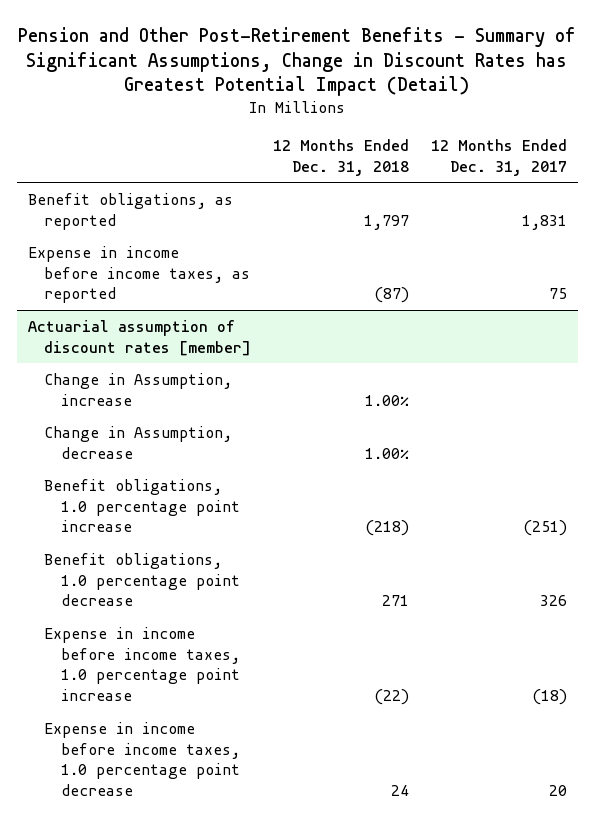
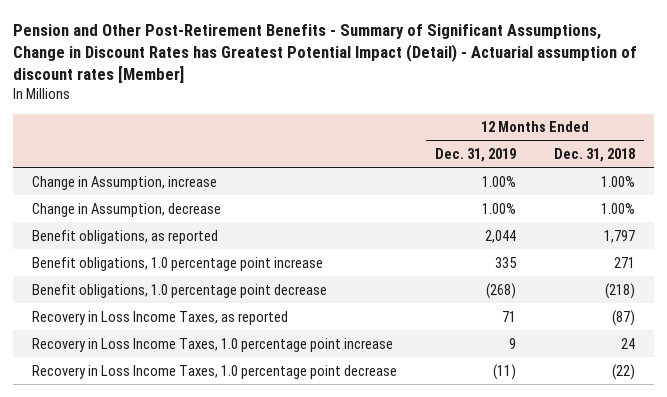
- Pension and Other Post-Retirement Benefits - Summary of Significant Assumptions, Change in Discount Rates has Greatest Potential Impact (Detail)
+ Pension and Other Post-Retirement Benefits - Summary of Significant Assumptions, Change in Discount Rates has Greatest Potential Impact (Detail) - Actuarial assumption of discount rates [Member]
- | 12 Months Ended Dec. 31, 2018 | 12 Months Ended Dec. 31, 2017
+ | 12 Months Ended Dec. 31, 2019 | 12 Months Ended Dec. 31, 2018
- Expense in income before income taxes, as reported | (87) | 75
- Actuarial assumption of discount rates [member]
- Benefit obligations, 1.0 percentage point increase | (218) | (251)
- Benefit obligations, 1.0 percentage point decrease | 271 | 326
- Expense in income before income taxes, 1.0 percentage point increase | (22) | (18)
- Expense in income before income taxes, 1.0 percentage point decrease | 24 | 20
moved down: Benefit obligations, as reported | 2,044 | 1,797
+ Benefit obligations, 1.0 percentage point increase | 335 | 271
+ Benefit obligations, 1.0 percentage point decrease | (268) | (218)
+ Recovery in Loss Income Taxes, as reported | 71 | (87)
+ Recovery in Loss Income Taxes, 1.0 percentage point increase | 9 | 24
+ Recovery in Loss Income Taxes, 1.0 percentage point decrease | (11) | (22)

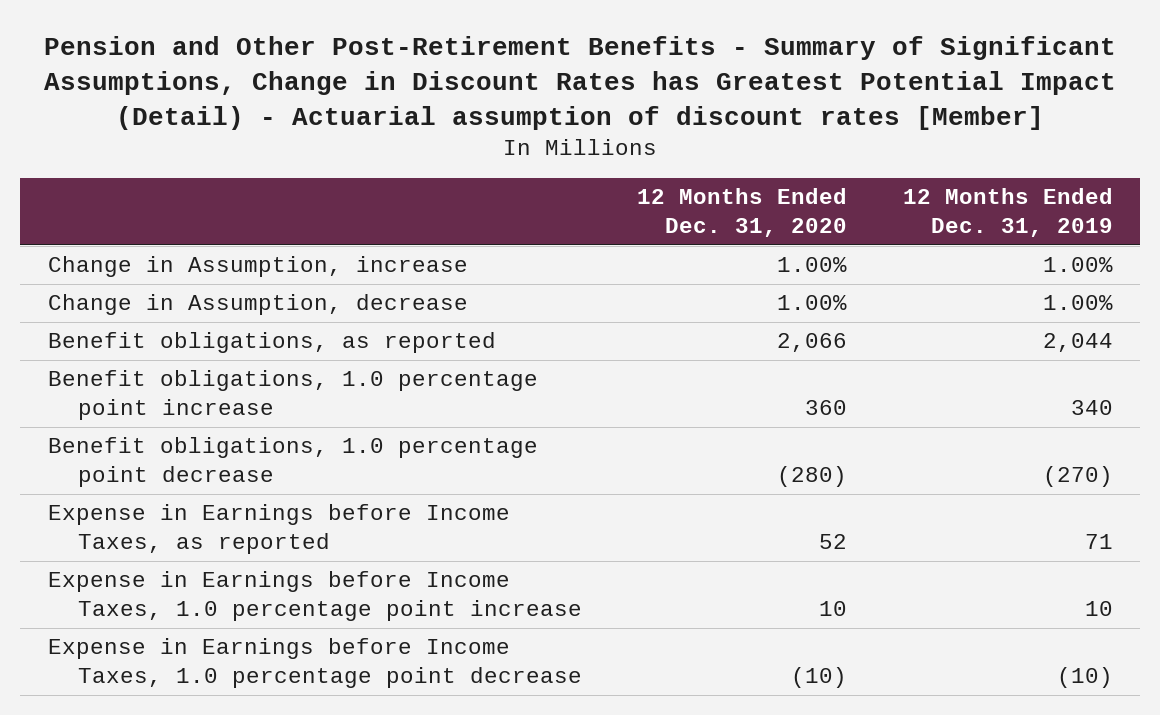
- | 12 Months Ended Dec. 31, 2019 | 12 Months Ended Dec. 31, 2018
+ | 12 Months Ended Dec. 31, 2020 | 12 Months Ended Dec. 31, 2019
- Benefit obligations, 1.0 percentage point increase | 335 | 271
- Benefit obligations, 1.0 percentage point decrease | (268) | (218)
- Recovery in Loss Income Taxes, as reported | 71 | (87)
- Recovery in Loss Income Taxes, 1.0 percentage point increase | 9 | 24
- Recovery in Loss Income Taxes, 1.0 percentage point decrease | (11) | (22)
+ Benefit obligations, 1.0 percentage point increase | 360 | 340
+ Benefit obligations, 1.0 percentage point decrease | (280) | (270)
+ Expense in Earnings before Income Taxes, as reported | 52 | 71
+ Expense in Earnings before Income Taxes, 1.0 percentage point increase | 10 | 10
+ Expense in Earnings before Income Taxes, 1.0 percentage point decrease | (10) | (10)

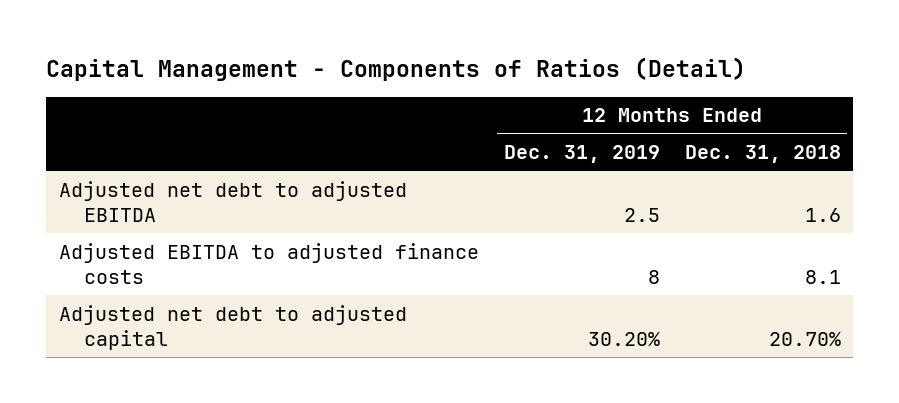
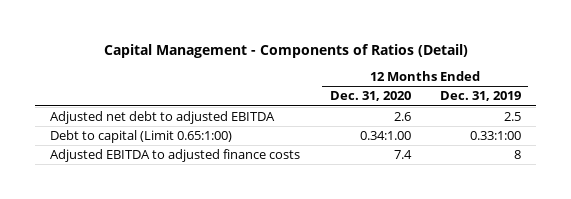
- | 12 Months Ended Dec. 31, 2019 | 12 Months Ended Dec. 31, 2018
+ | 12 Months Ended Dec. 31, 2020 | 12 Months Ended Dec. 31, 2019
+ Debt to capital (Limit 0.65:1:00) | 0.34:1.00 | 0.33:1:00
- Adjusted net debt to adjusted capital | 30.20% | 20.70%

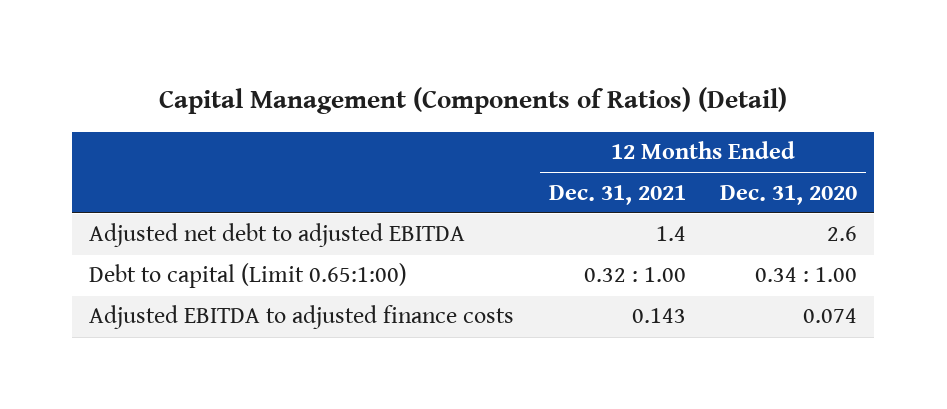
- Capital Management - Components of Ratios (Detail)
+ Capital Management (Components of Ratios) (Detail)
- | 12 Months Ended Dec. 31, 2020 | 12 Months Ended Dec. 31, 2019
+ | 12 Months Ended Dec. 31, 2021 | 12 Months Ended Dec. 31, 2020
- Debt to capital (Limit 0.65:1:00) | 0.34:1.00 | 0.33:1:00
- Adjusted EBITDA to adjusted finance costs | 7.4 | 8
+ Debt to capital (Limit 0.65:1:00) | 0.32 : 1.00 | 0.34 : 1.00
+ Adjusted EBITDA to adjusted finance costs | 0.143 | 0.074

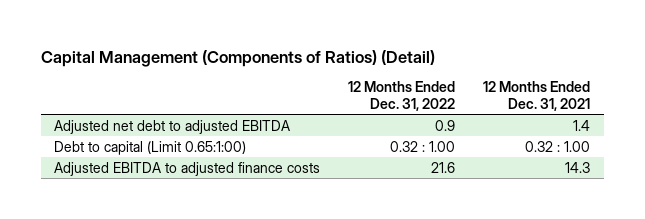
- | 12 Months Ended Dec. 31, 2021 | 12 Months Ended Dec. 31, 2020
+ | 12 Months Ended Dec. 31, 2022 | 12 Months Ended Dec. 31, 2021
- Adjusted EBITDA to adjusted finance costs | 0.143 | 0.074
+ Adjusted EBITDA to adjusted finance costs | 21.6 | 14.3

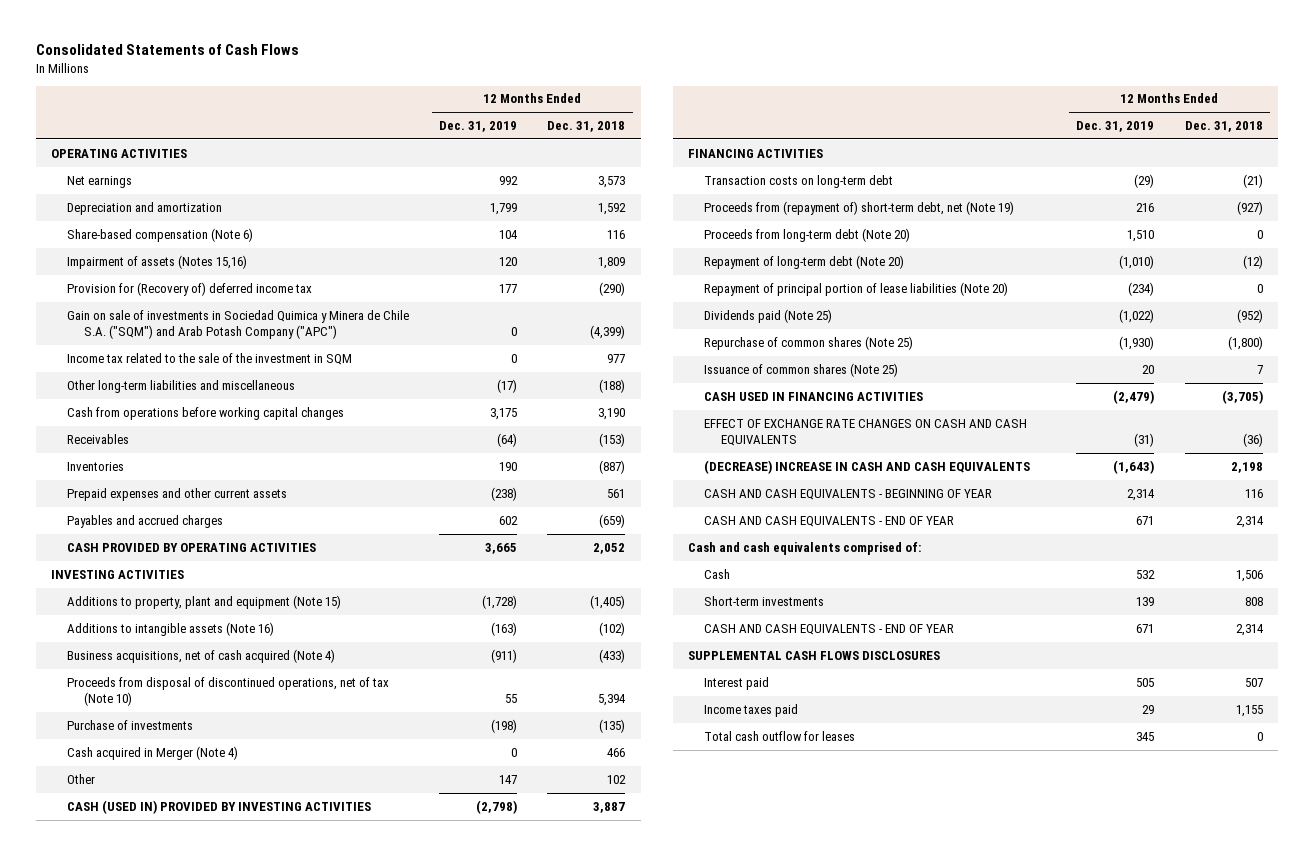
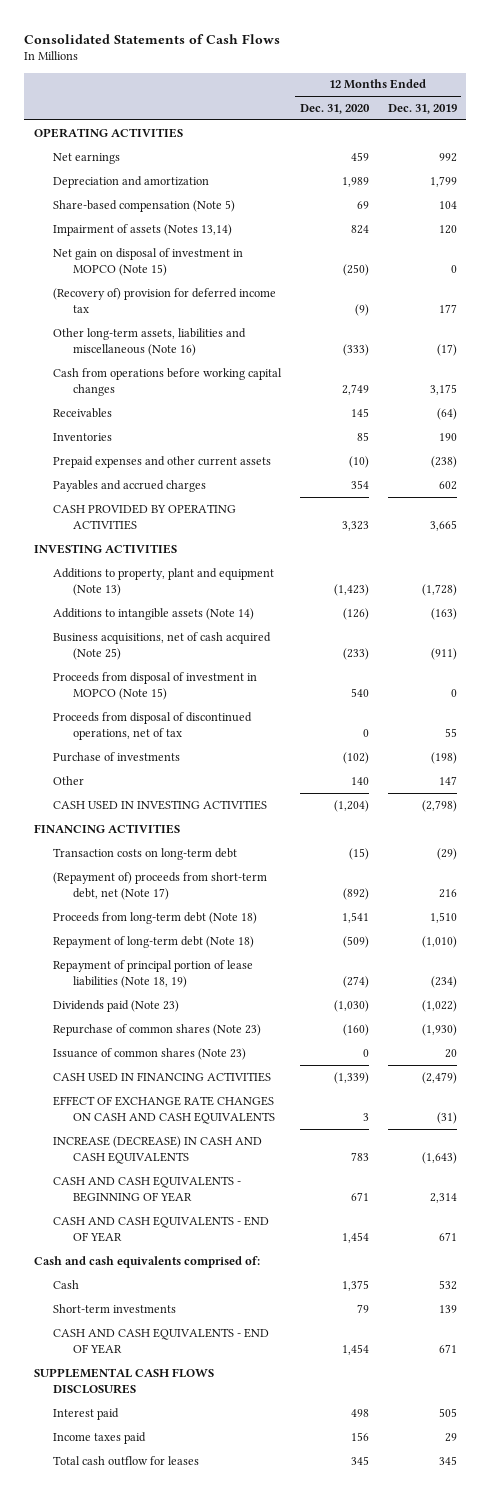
- | 12 Months Ended Dec. 31, 2019 | 12 Months Ended Dec. 31, 2018
+ | 12 Months Ended Dec. 31, 2020 | 12 Months Ended Dec. 31, 2019
- Share-based compensation (Note 6) | 104 | 116
- Impairment of assets (Notes 15,16) | 120 | 1,809
- Provision for (Recovery of) deferred income tax | 177 | (290)
- Gain on sale of investments in Sociedad Quimica y Minera de Chile S.A. ("SQM") and Arab Potash Company ("APC") | 0 | (4,399)
- Income tax related to the sale of the investment in SQM | 0 | 977
- Other long-term liabilities and miscellaneous | (17) | (188)
+ Share-based compensation (Note 5) | 69 | 104
+ Impairment of assets (Notes 13,14) | 824 | 120
+ Net gain on disposal of investment in MOPCO (Note 15) | (250) | 0
+ (Recovery of) provision for deferred income tax | (9) | 177
+ Other long-term assets, liabilities and miscellaneous (Note 16) | (333) | (17)
- Additions to property, plant and equipment (Note 15) | (1,728) | (1,405)
- Additions to intangible assets (Note 16) | (163) | (102)
- Business acquisitions, net of cash acquired (Note 4) | (911) | (433)
- Proceeds from disposal of discontinued operations, net of tax (Note 10) | 55 | 5,394
+ Additions to property, plant and equipment (Note 13) | (1,423) | (1,728)
+ Additions to intangible assets (Note 14) | (126) | (163)
+ Business acquisitions, net of cash acquired (Note 25) | (233) | (911)
+ Proceeds from disposal of investment in MOPCO (Note 15) | 540 | 0
+ Proceeds from disposal of discontinued operations, net of tax | 0 | 55
- Cash acquired in Merger (Note 4) | 0 | 466
- CASH (USED IN) PROVIDED BY INVESTING ACTIVITIES | (2,798) | 3,887
+ CASH USED IN INVESTING ACTIVITIES | (1,204) | (2,798)
- Proceeds from (repayment of) short-term debt, net (Note 19) | 216 | (927)
- Proceeds from long-term debt (Note 20) | 1,510 | 0
- Repayment of long-term debt (Note 20) | (1,010) | (12)
- Repayment of principal portion of lease liabilities (Note 20) | (234) | 0
- Dividends paid (Note 25) | (1,022) | (952)
- Repurchase of common shares (Note 25) | (1,930) | (1,800)
- Issuance of common shares (Note 25) | 20 | 7
+ (Repayment of) proceeds from short-term debt, net (Note 17) | (892) | 216
+ Proceeds from long-term debt (Note 18) | 1,541 | 1,510
+ Repayment of long-term debt (Note 18) | (509) | (1,010)
+ Repayment of principal portion of lease liabilities (Note 18, 19) | (274) | (234)
+ Dividends paid (Note 23) | (1,030) | (1,022)
+ Repurchase of common shares (Note 23) | (160) | (1,930)
+ Issuance of common shares (Note 23) | 0 | 20
- (DECREASE) INCREASE IN CASH AND CASH EQUIVALENTS | (1,643) | 2,198
+ INCREASE (DECREASE) IN CASH AND CASH EQUIVALENTS | 783 | (1,643)

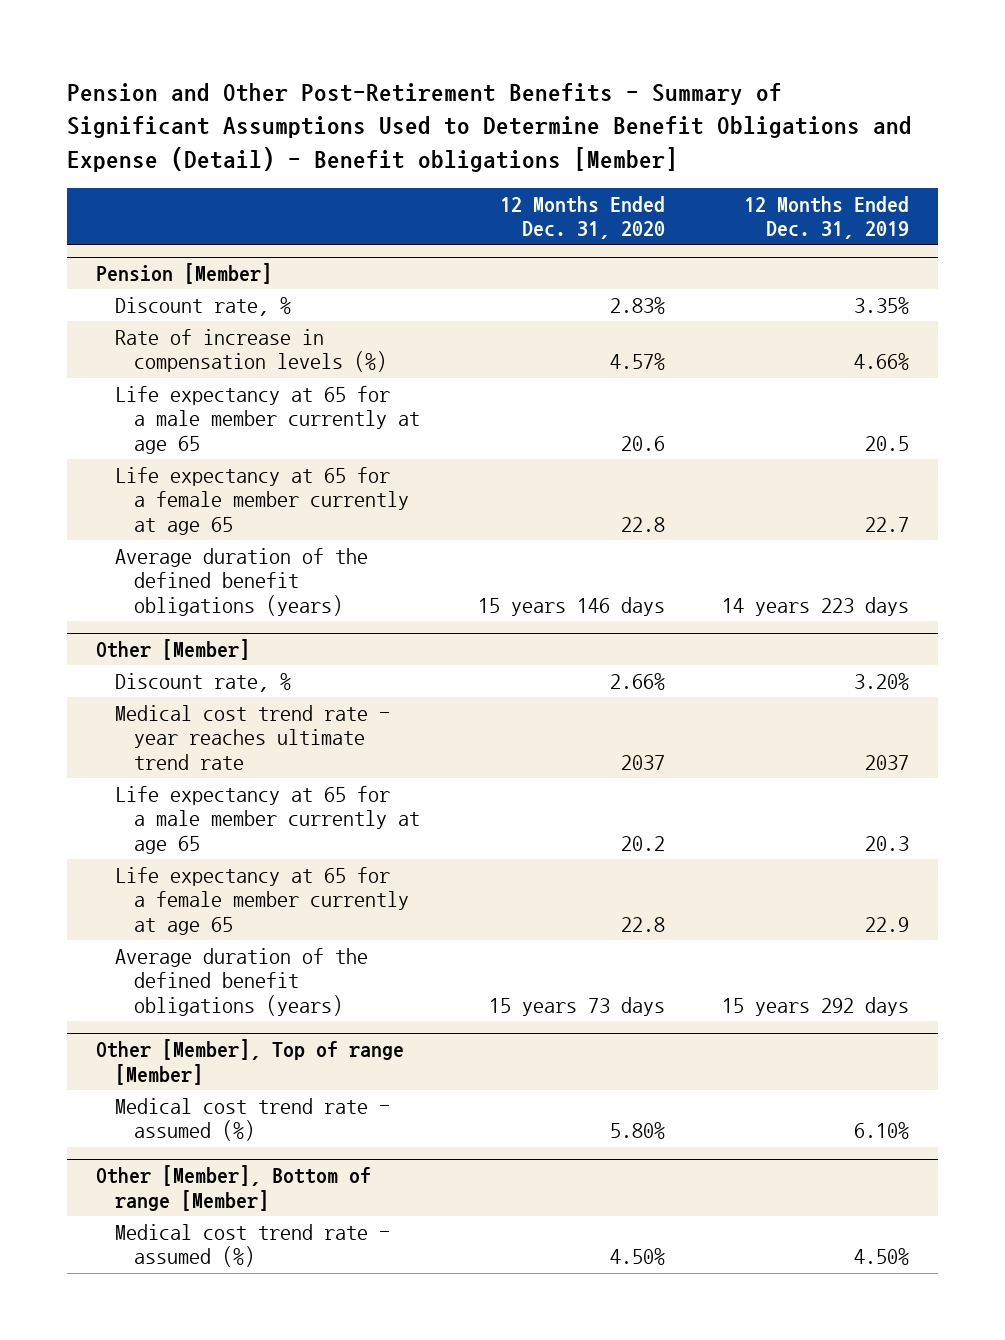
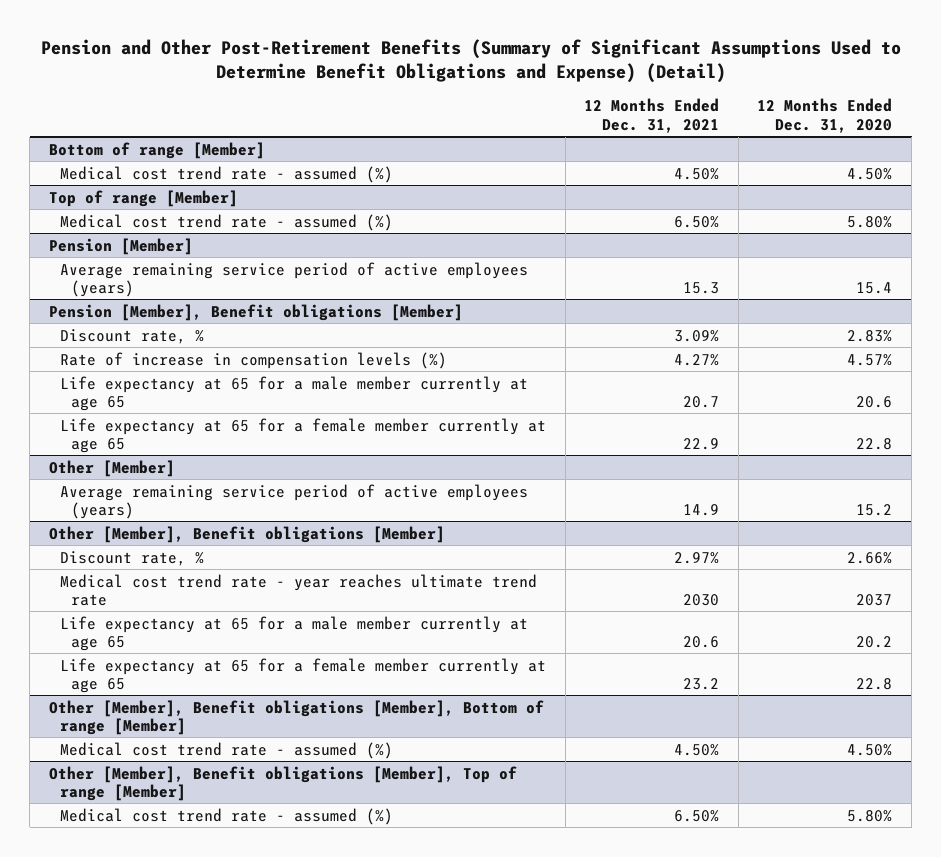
- Pension and Other Post-Retirement Benefits - Summary of Significant Assumptions Used to Determine Benefit Obligations and Expense (Detail) - Benefit obligations [Member]
+ Pension and Other Post-Retirement Benefits (Summary of Significant Assumptions Used to Determine Benefit Obligations and Expense) (Detail)
- | 12 Months Ended Dec. 31, 2020 | 12 Months Ended Dec. 31, 2019
+ | 12 Months Ended Dec. 31, 2021 | 12 Months Ended Dec. 31, 2020
+ Bottom of range [Member]
+ Medical cost trend rate - assumed (%) | 4.50% | 4.50%
+ Top of range [Member]
+ Medical cost trend rate - assumed (%) | 6.50% | 5.80%
@ Pension [Member]
+ Average remaining service period of active employees (years) | 15.3 | 15.4
+ Pension [Member], Benefit obligations [Member]
@ Pension [Member]
- Average duration of the defined benefit obligations (years) | 15 years 146 days | 14 years 223 days
@ Other [Member]
+ Average remaining service period of active employees (years) | 14.9 | 15.2
+ Other [Member], Benefit obligations [Member]
@ Other [Member]
- Average duration of the defined benefit obligations (years) | 15 years 73 days | 15 years 292 days
- Other [Member], Top of range [Member]
- Medical cost trend rate - assumed (%) | 5.80% | 6.10%
- Other [Member], Bottom of range [Member]
+ Other [Member], Benefit obligations [Member], Bottom of range [Member]
+ Other [Member], Benefit obligations [Member], Top of range [Member]
+ Medical cost trend rate - assumed (%) | 6.50% | 5.80%

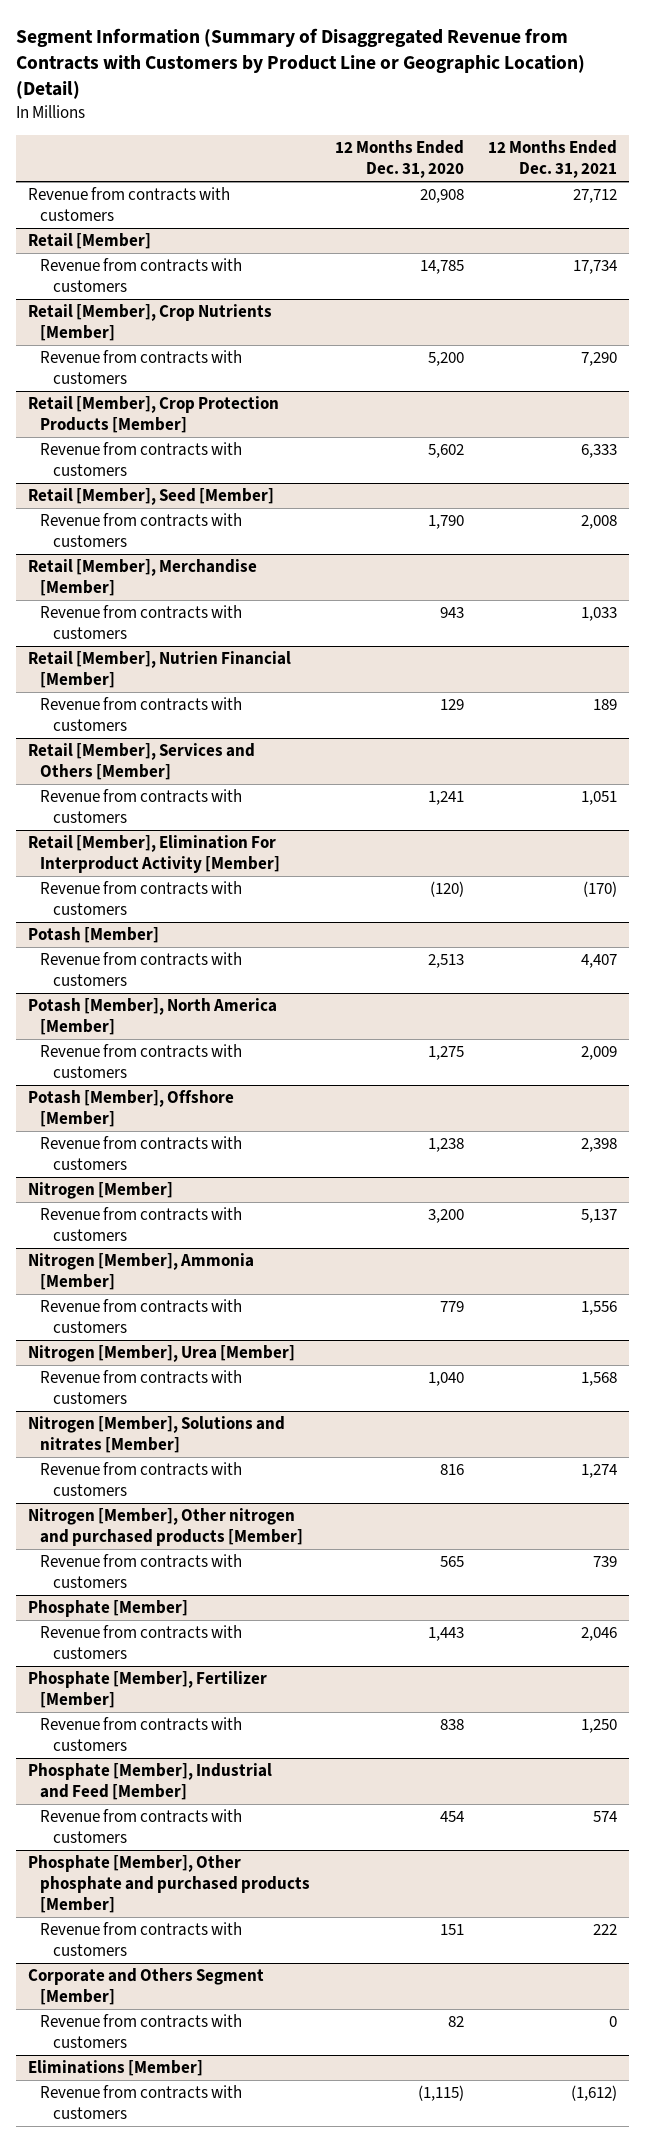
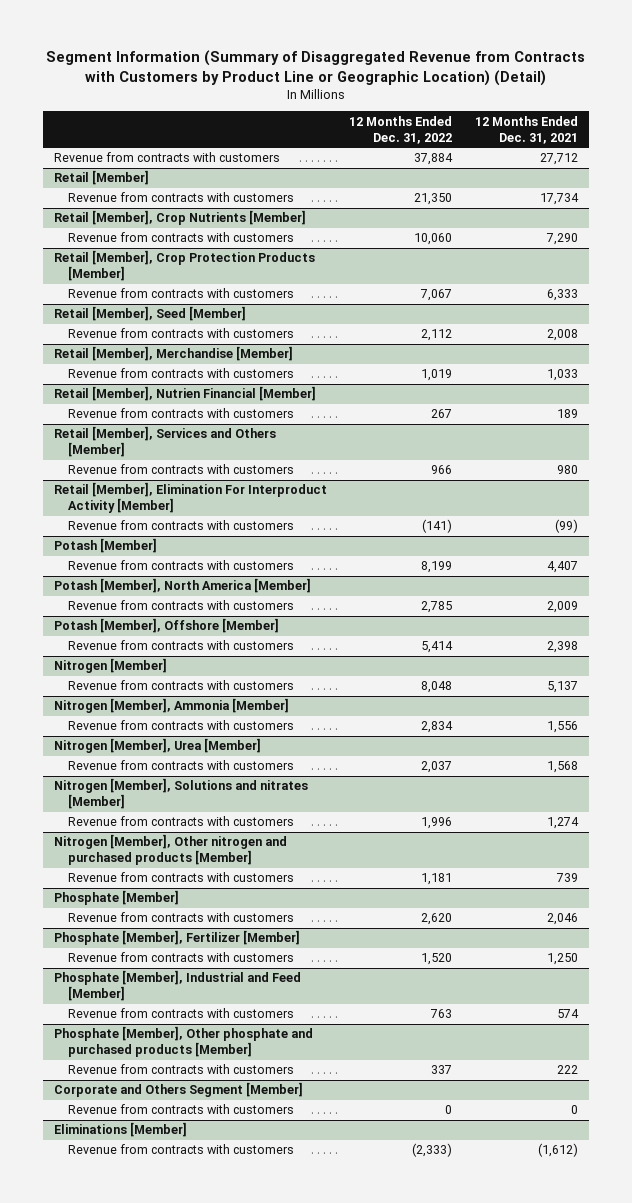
- | 12 Months Ended Dec. 31, 2020 | 12 Months Ended Dec. 31, 2021
+ | 12 Months Ended Dec. 31, 2022 | 12 Months Ended Dec. 31, 2021
@ Retail [Member], Services and Others [Member]
- Revenue from contracts with customers | 1,241 | 1,051
+ Revenue from contracts with customers | 966 | 980
@ Retail [Member], Elimination For Interproduct Activity [Member]
- Revenue from contracts with customers | (120) | (170)
+ Revenue from contracts with customers | (141) | (99)

